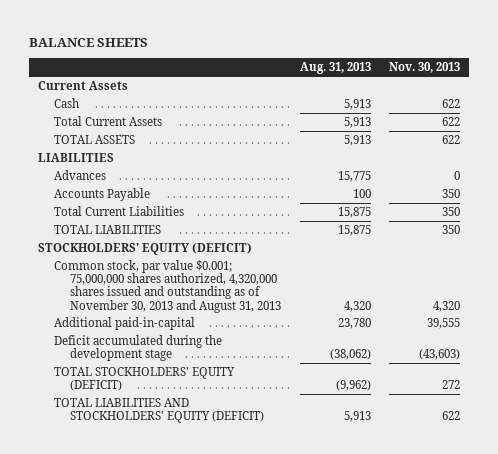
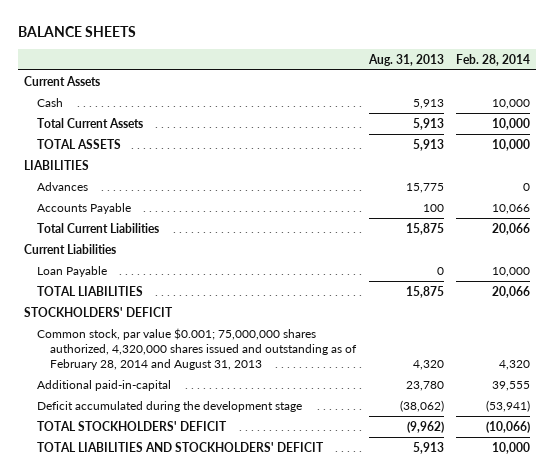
- | Aug. 31, 2013 | Nov. 30, 2013
+ | Aug. 31, 2013 | Feb. 28, 2014
+ Current Liabilities
+ Loan Payable | 0 | 10,000
- STOCKHOLDERS' EQUITY (DEFICIT)
- Common stock, par value $0.001; 75,000,000 shares authorized, 4,320,000 shares issued and outstanding as of November 30, 2013 and August 31, 2013 | 4,320 | 4,320
+ STOCKHOLDERS' DEFICIT
+ Common stock, par value $0.001; 75,000,000 shares authorized, 4,320,000 shares issued and outstanding as of February 28, 2014 and August 31, 2013 | 4,320 | 4,320
- TOTAL STOCKHOLDERS' EQUITY (DEFICIT) | (9,962) | 272
- TOTAL LIABILITIES AND STOCKHOLDERS' EQUITY (DEFICIT) | 5,913 | 622
+ TOTAL STOCKHOLDERS' DEFICIT | (9,962) | (10,066)
+ TOTAL LIABILITIES AND STOCKHOLDERS' DEFICIT | 5,913 | 10,000

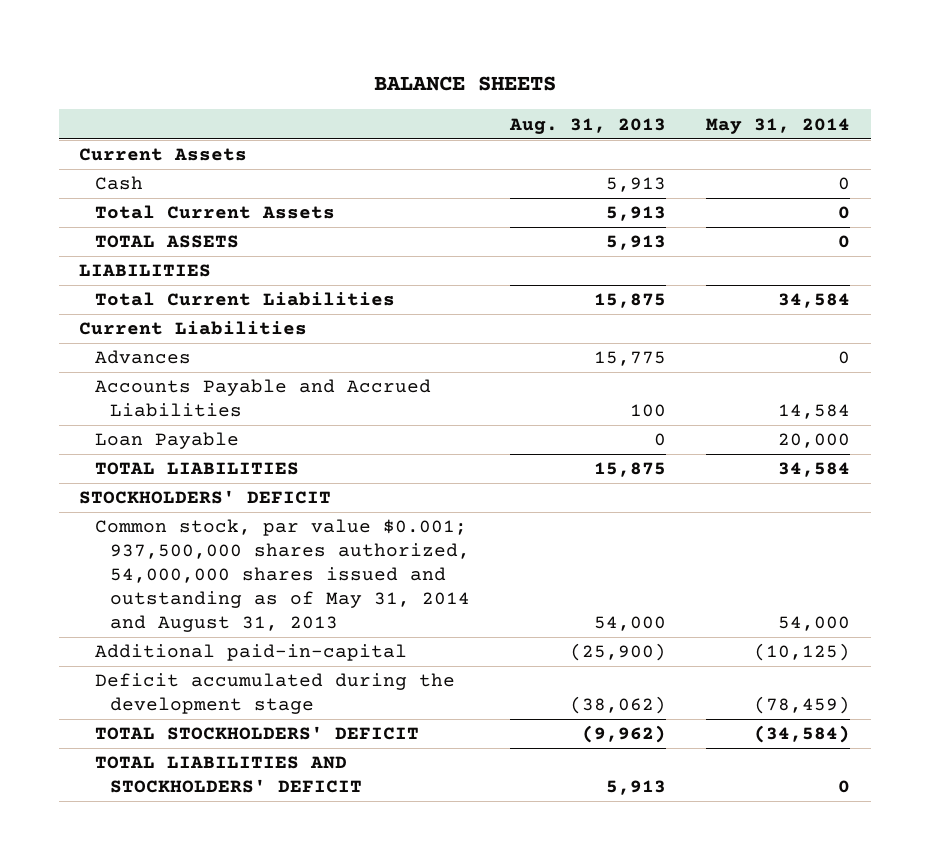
- | Aug. 31, 2013 | Feb. 28, 2014
+ | Aug. 31, 2013 | May 31, 2014
- Accounts Payable | 100 | 10,066
moved down: Advances | 15,775 | 0
+ Accounts Payable and Accrued Liabilities | 100 | 14,584
- Common stock, par value $0.001; 75,000,000 shares authorized, 4,320,000 shares issued and outstanding as of February 28, 2014 and August 31, 2013 | 4,320 | 4,320
- Additional paid-in-capital | 23,780 | 39,555
+ Common stock, par value $0.001; 937,500,000 shares authorized, 54,000,000 shares issued and outstanding as of May 31, 2014 and August 31, 2013 | 54,000 | 54,000
+ Additional paid-in-capital | (25,900) | (10,125)

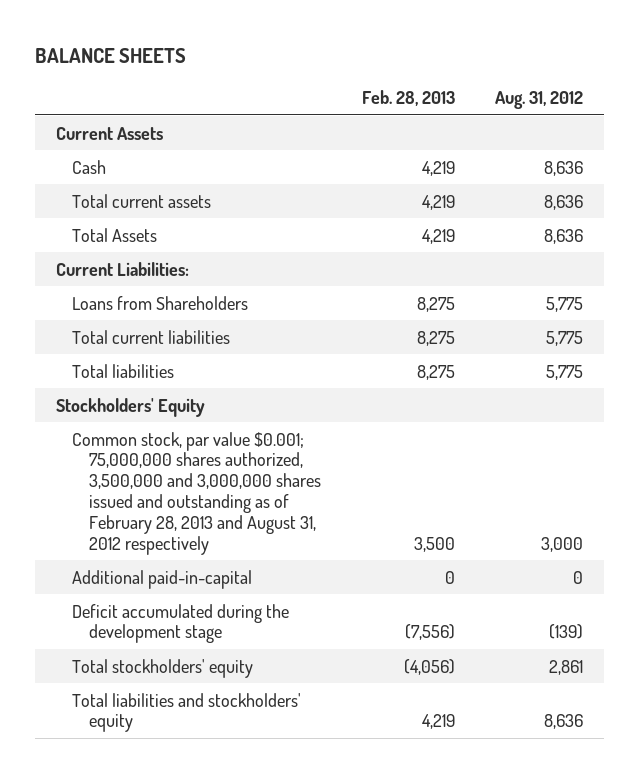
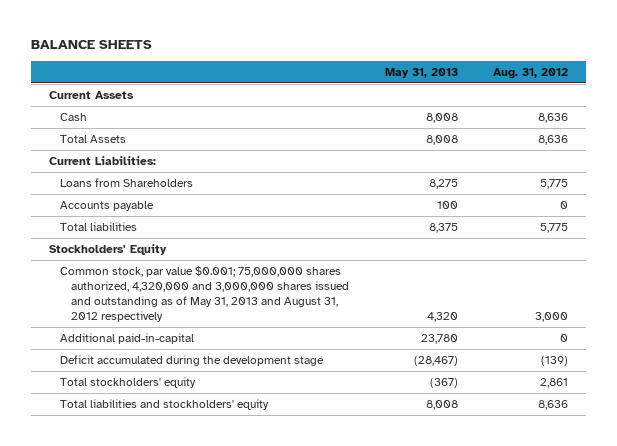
- | Feb. 28, 2013 | Aug. 31, 2012
+ | May 31, 2013 | Aug. 31, 2012
- Total current assets | 4,219 | 8,636
- Total current liabilities | 8,275 | 5,775
+ Accounts payable | 100 | 0
- Common stock, par value $0.001; 75,000,000 shares authorized, 3,500,000 and 3,000,000 shares issued and outstanding as of February 28, 2013 and August 31, 2012 respectively | 3,500 | 3,000
+ Common stock, par value $0.001; 75,000,000 shares authorized, 4,320,000 and 3,000,000 shares issued and outstanding as of May 31, 2013 and August 31, 2012 respectively | 4,320 | 3,000

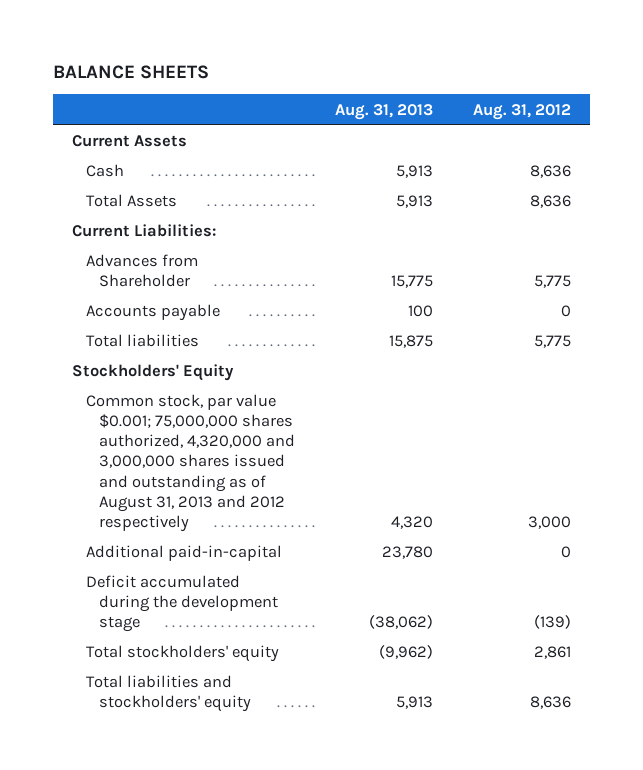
- | May 31, 2013 | Aug. 31, 2012
+ | Aug. 31, 2013 | Aug. 31, 2012
- Loans from Shareholders | 8,275 | 5,775
+ Advances from Shareholder | 15,775 | 5,775
- Common stock, par value $0.001; 75,000,000 shares authorized, 4,320,000 and 3,000,000 shares issued and outstanding as of May 31, 2013 and August 31, 2012 respectively | 4,320 | 3,000
+ Common stock, par value $0.001; 75,000,000 shares authorized, 4,320,000 and 3,000,000 shares issued and outstanding as of August 31, 2013 and 2012 respectively | 4,320 | 3,000

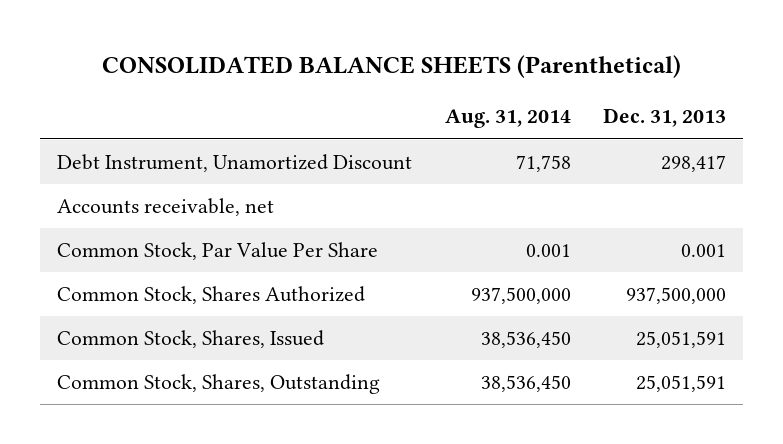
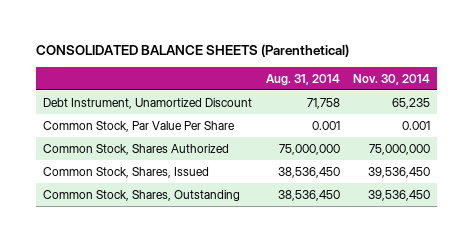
- | Aug. 31, 2014 | Dec. 31, 2013
+ | Aug. 31, 2014 | Nov. 30, 2014
- Accounts receivable, net
- Common Stock, Shares Authorized | 937,500,000 | 937,500,000
+ Common Stock, Shares Authorized | 75,000,000 | 75,000,000

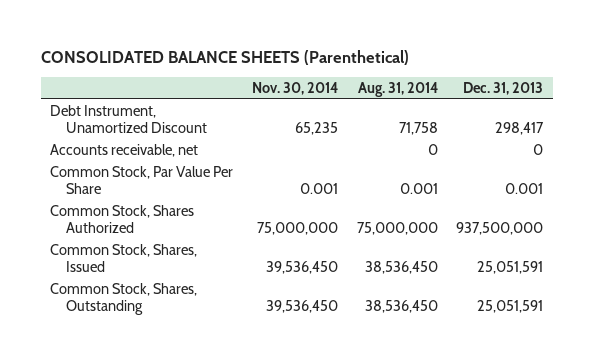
- | Aug. 31, 2014 | Nov. 30, 2014
+ | Nov. 30, 2014 | Aug. 31, 2014 | Dec. 31, 2013
+ Accounts receivable, net | | 0 | 0

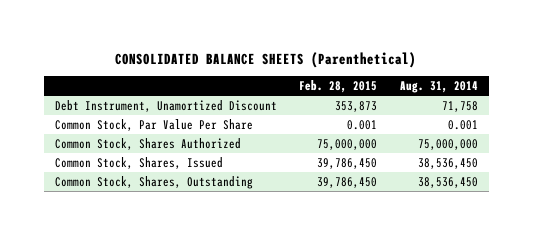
- | Nov. 30, 2014 | Aug. 31, 2014 | Dec. 31, 2013
+ | Feb. 28, 2015 | Aug. 31, 2014
- Accounts receivable, net | | 0 | 0

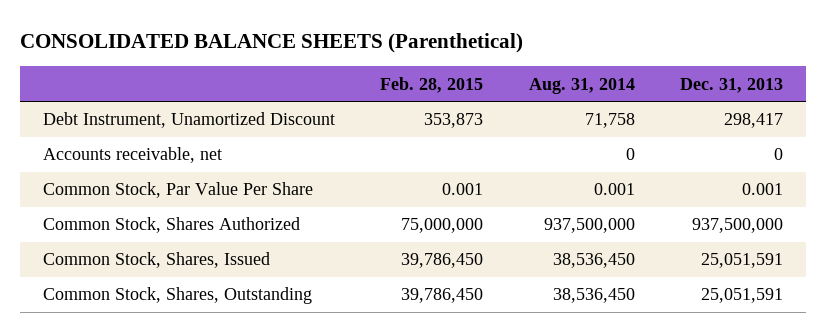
- | Feb. 28, 2015 | Aug. 31, 2014
+ | Feb. 28, 2015 | Aug. 31, 2014 | Dec. 31, 2013
+ Accounts receivable, net | | 0 | 0
- Common Stock, Shares Authorized | 75,000,000 | 75,000,000
+ Common Stock, Shares Authorized | 75,000,000 | 937,500,000 | 937,500,000

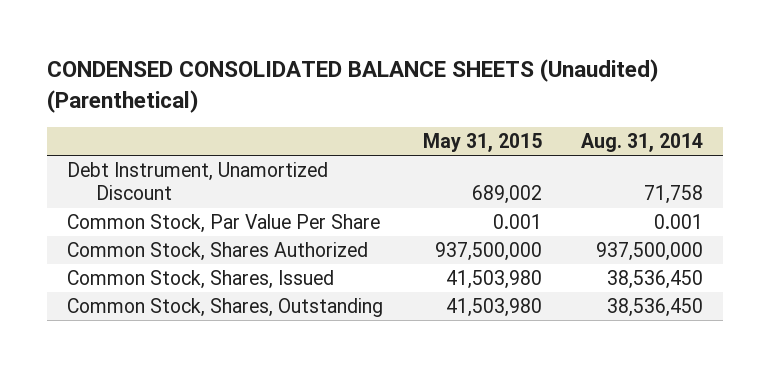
- CONSOLIDATED BALANCE SHEETS (Parenthetical)
+ CONDENSED CONSOLIDATED BALANCE SHEETS (Unaudited) (Parenthetical)
- | Feb. 28, 2015 | Aug. 31, 2014 | Dec. 31, 2013
+ | May 31, 2015 | Aug. 31, 2014
- Accounts receivable, net | | 0 | 0

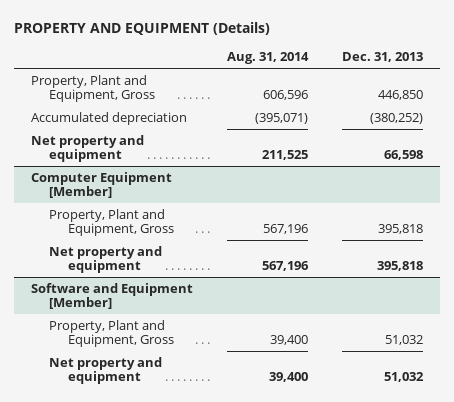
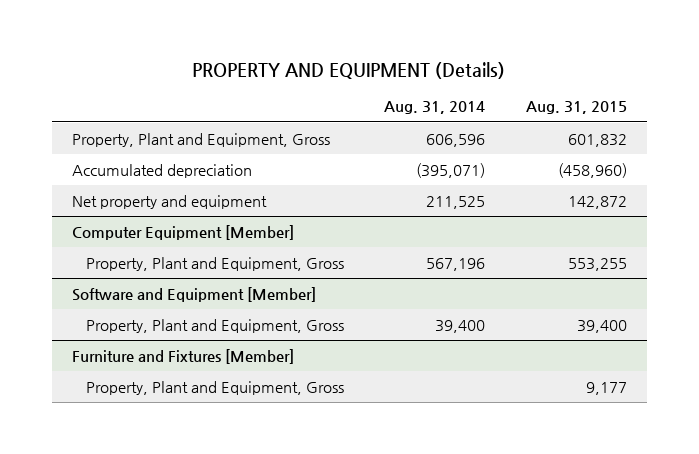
- | Aug. 31, 2014 | Dec. 31, 2013
+ | Aug. 31, 2014 | Aug. 31, 2015
@ Computer Equipment [Member]
- Net property and equipment | 567,196 | 395,818
@ Software and Equipment [Member]
- Net property and equipment | 39,400 | 51,032
+ Furniture and Fixtures [Member]
+ Property, Plant and Equipment, Gross | | 9,177

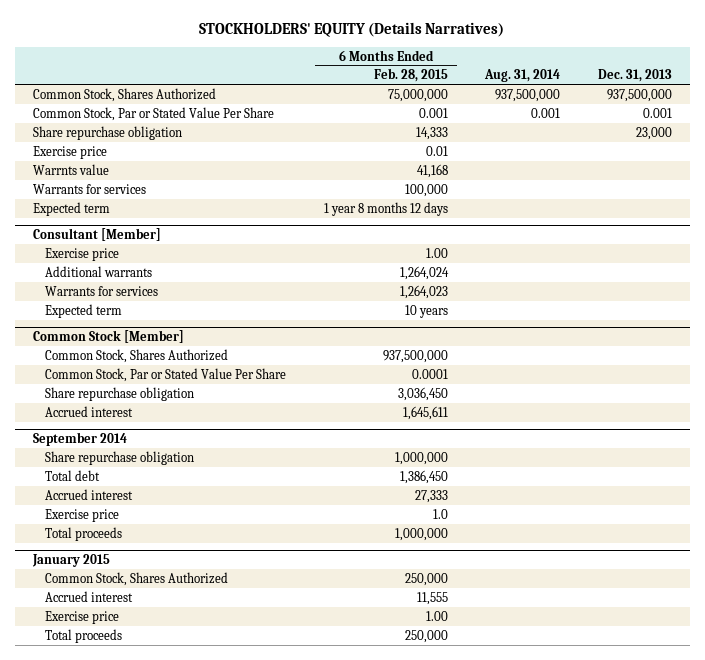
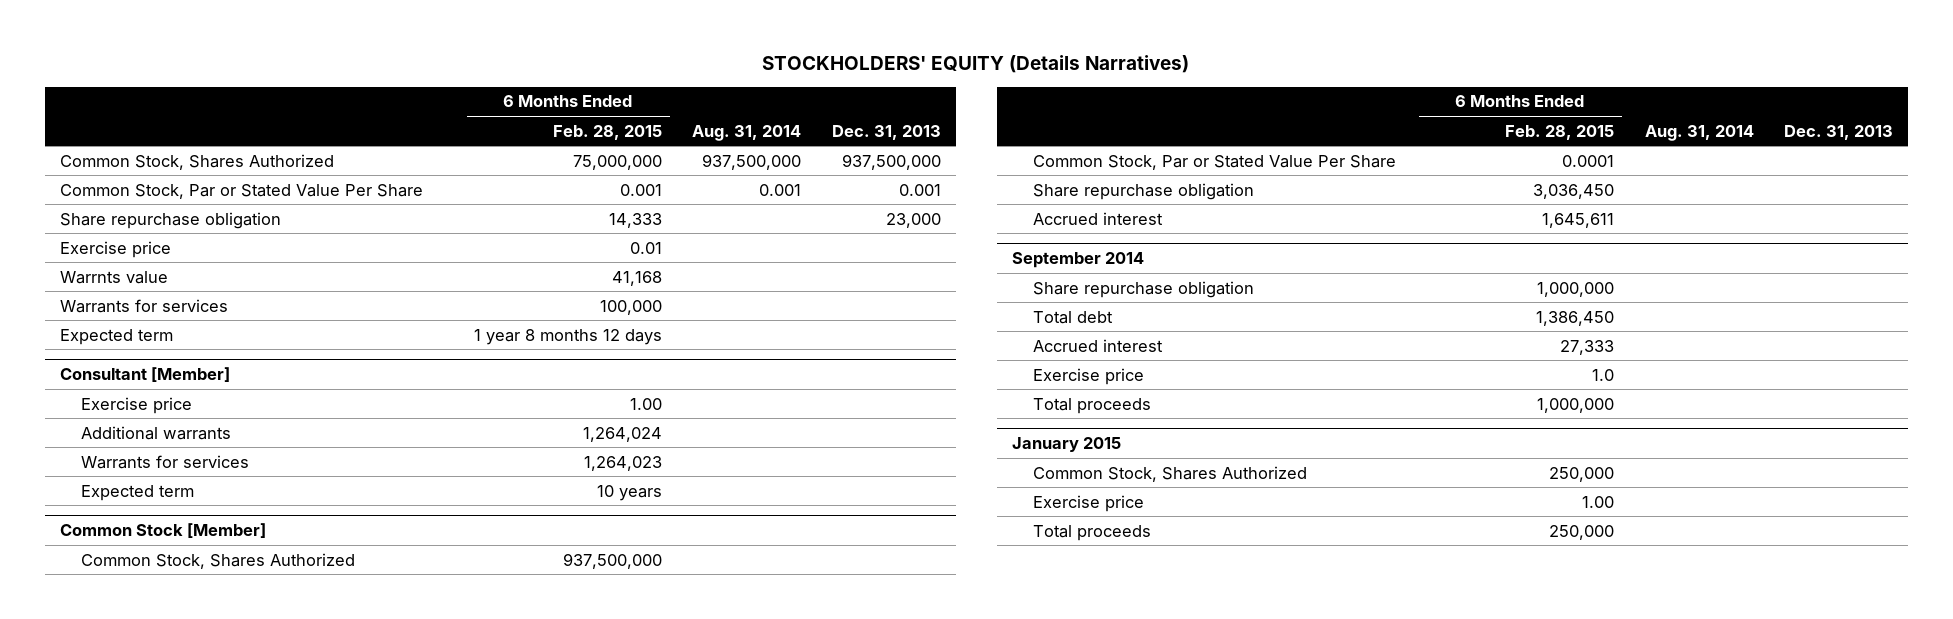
@ January 2015
- Accrued interest | 11,555 | |

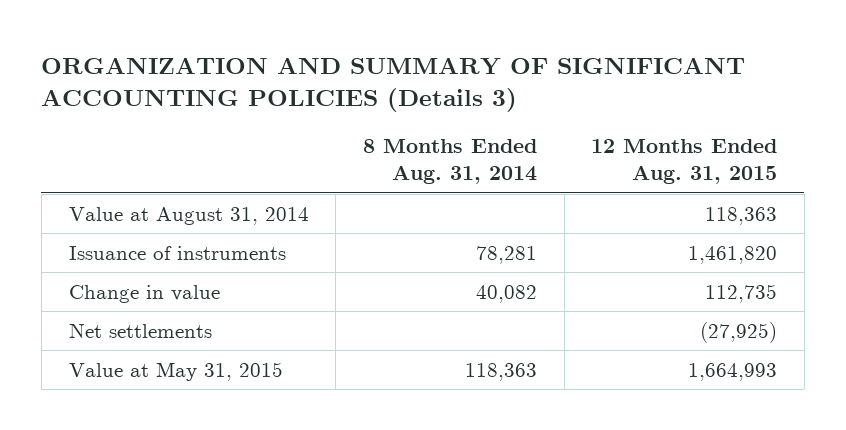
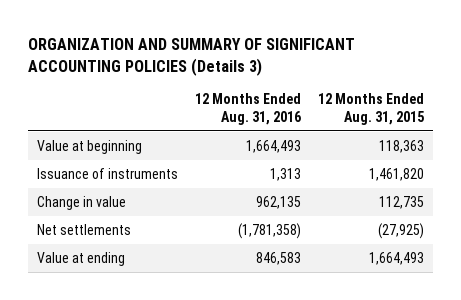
- | 8 Months Ended Aug. 31, 2014 | 12 Months Ended Aug. 31, 2015
+ | 12 Months Ended Aug. 31, 2016 | 12 Months Ended Aug. 31, 2015
- Value at August 31, 2014 | | 118,363
+ Value at beginning | 1,664,493 | 118,363
- Value at May 31, 2015 | 118,363 | 1,664,993
+ Value at ending | 846,583 | 1,664,493

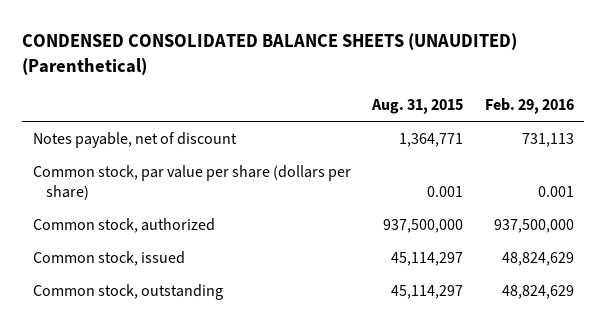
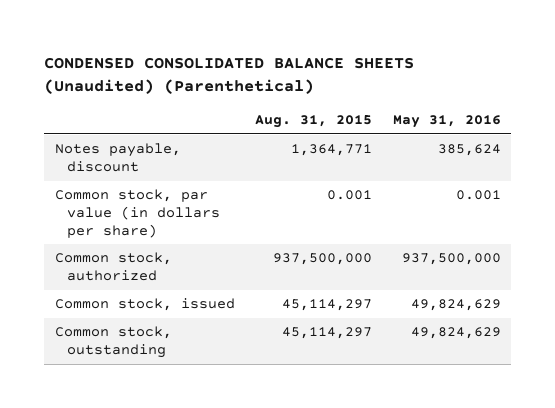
- CONDENSED CONSOLIDATED BALANCE SHEETS (UNAUDITED) (Parenthetical)
+ CONDENSED CONSOLIDATED BALANCE SHEETS (Unaudited) (Parenthetical)
- | Aug. 31, 2015 | Feb. 29, 2016
+ | Aug. 31, 2015 | May 31, 2016
- Notes payable, net of discount | 1,364,771 | 731,113
- Common stock, par value per share (dollars per share) | 0.001 | 0.001
+ Notes payable, discount | 1,364,771 | 385,624
+ Common stock, par value (in dollars per share) | 0.001 | 0.001

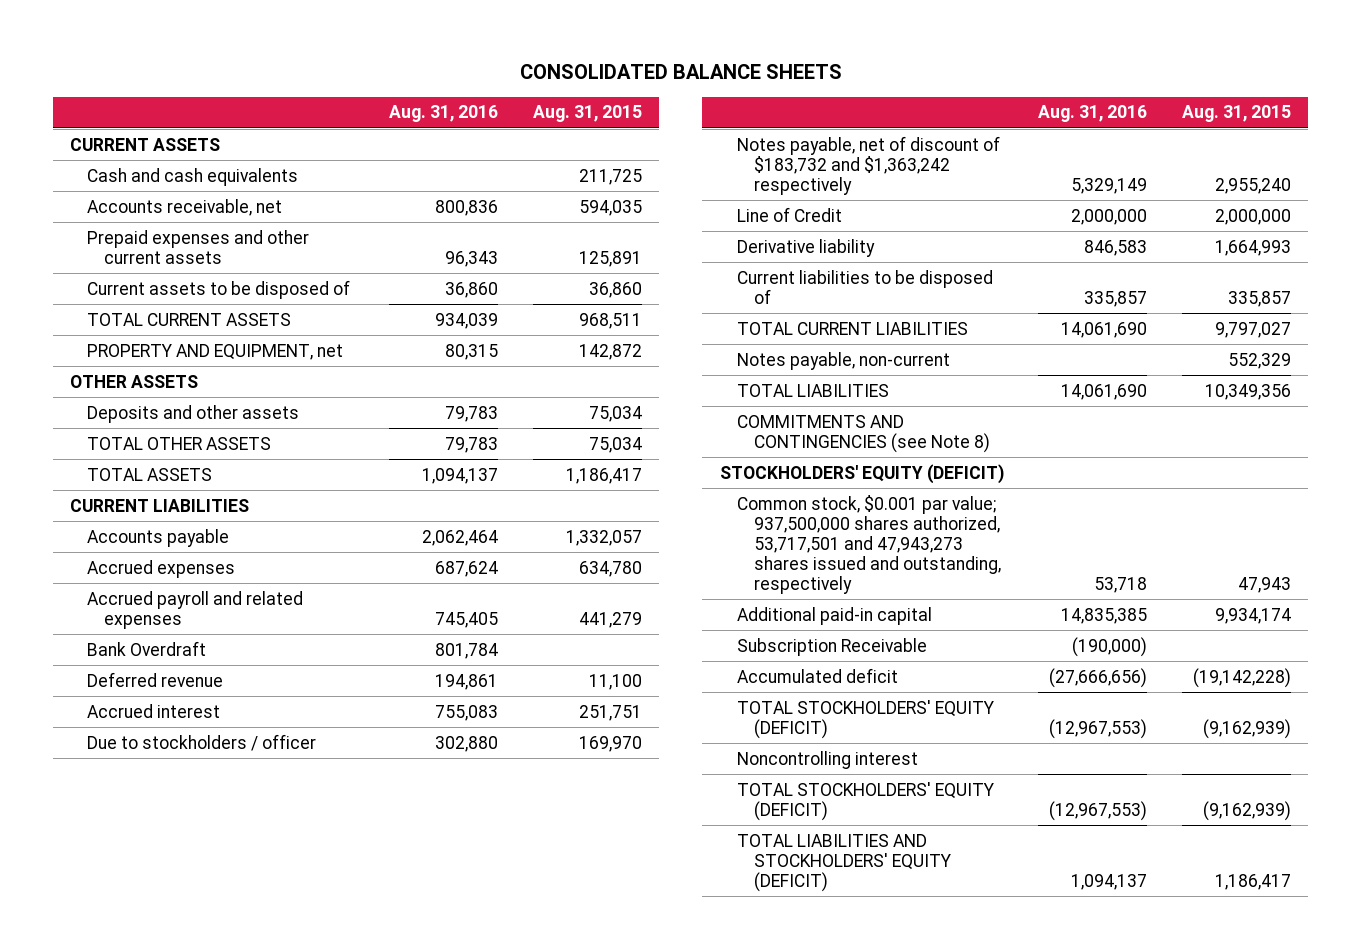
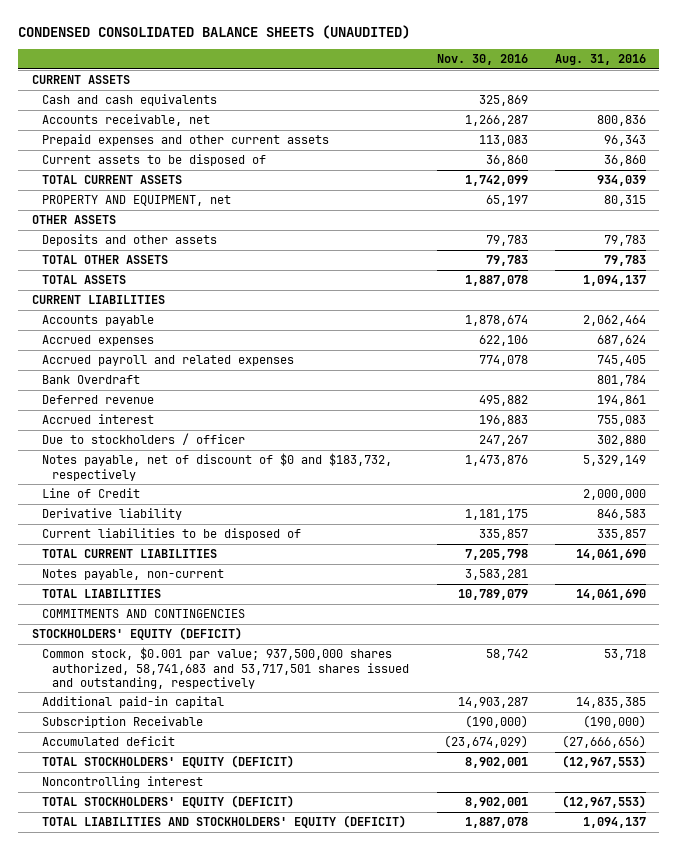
- CONSOLIDATED BALANCE SHEETS
+ CONDENSED CONSOLIDATED BALANCE SHEETS (UNAUDITED)
- | Aug. 31, 2016 | Aug. 31, 2015
+ | Nov. 30, 2016 | Aug. 31, 2016
- Notes payable, net of discount of $183,732 and $1,363,242 respectively | 5,329,149 | 2,955,240
+ Notes payable, net of discount of $0 and $183,732, respectively | 1,473,876 | 5,329,149
- COMMITMENTS AND CONTINGENCIES (see Note 8)
+ COMMITMENTS AND CONTINGENCIES
- Common stock, $0.001 par value; 937,500,000 shares authorized, 53,717,501 and 47,943,273 shares issued and outstanding, respectively | 53,718 | 47,943
+ Common stock, $0.001 par value; 937,500,000 shares authorized, 58,741,683 and 53,717,501 shares issued and outstanding, respectively | 58,742 | 53,718

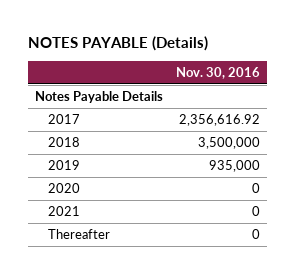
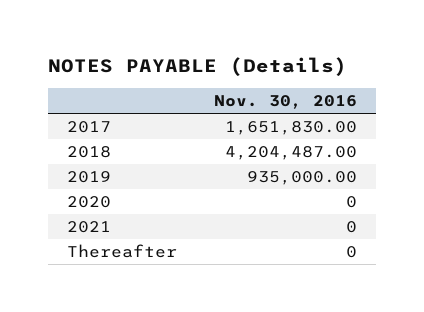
- Notes Payable Details
- 2017 | 2,356,616.92
- 2018 | 3,500,000
- 2019 | 935,000
+ 2017 | 1,651,830.00
+ 2018 | 4,204,487.00
+ 2019 | 935,000.00

